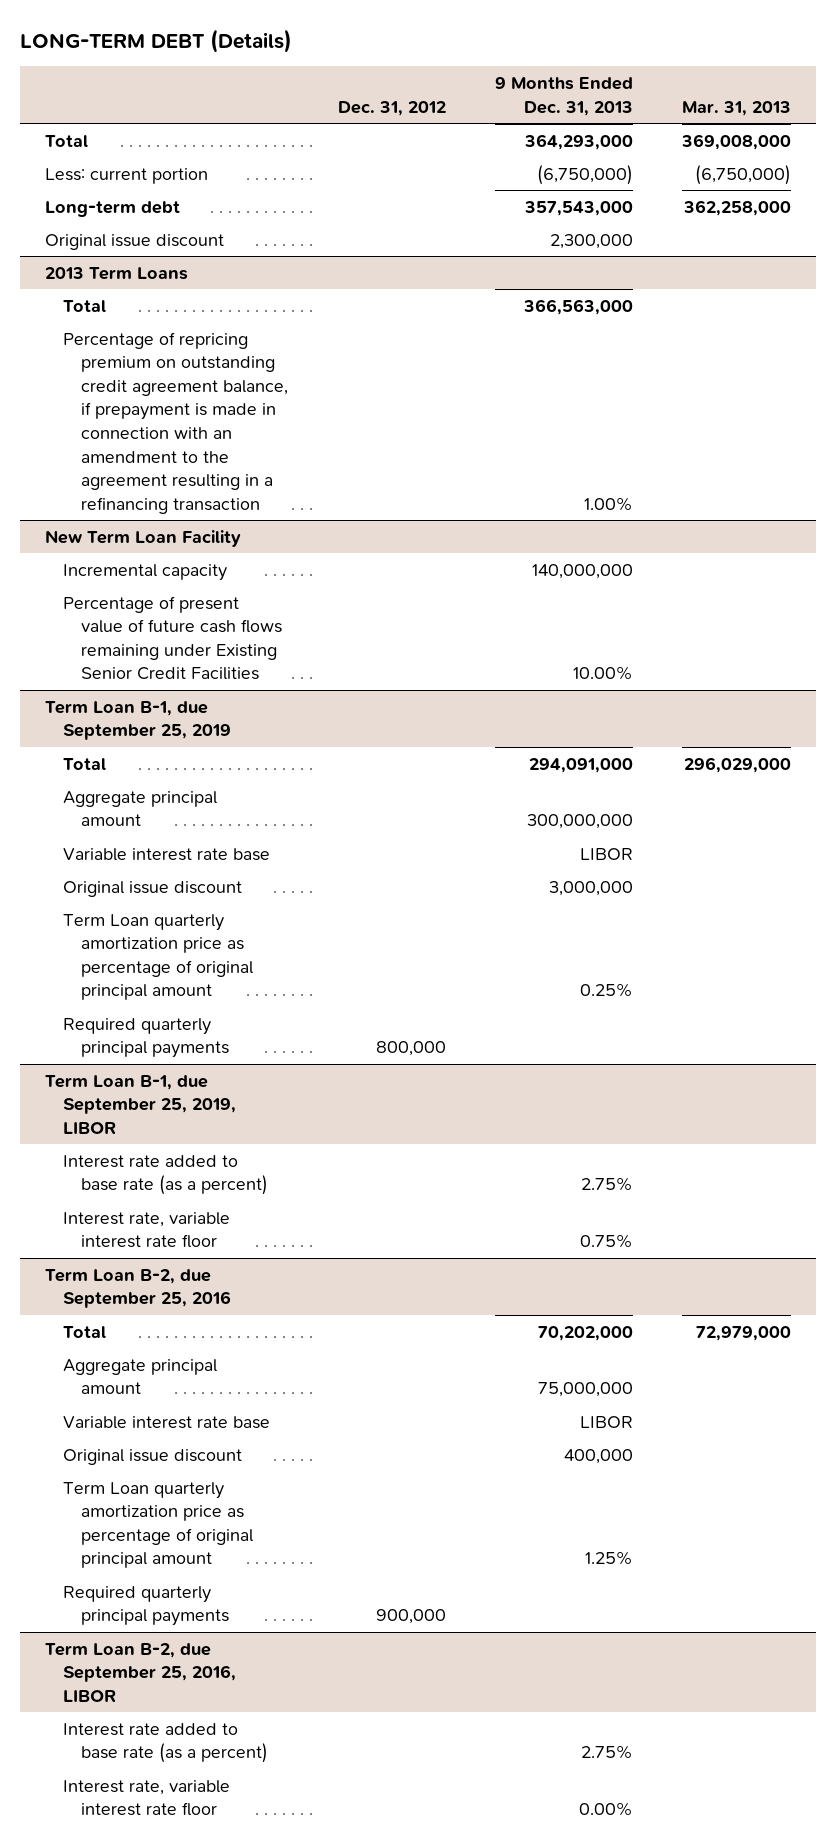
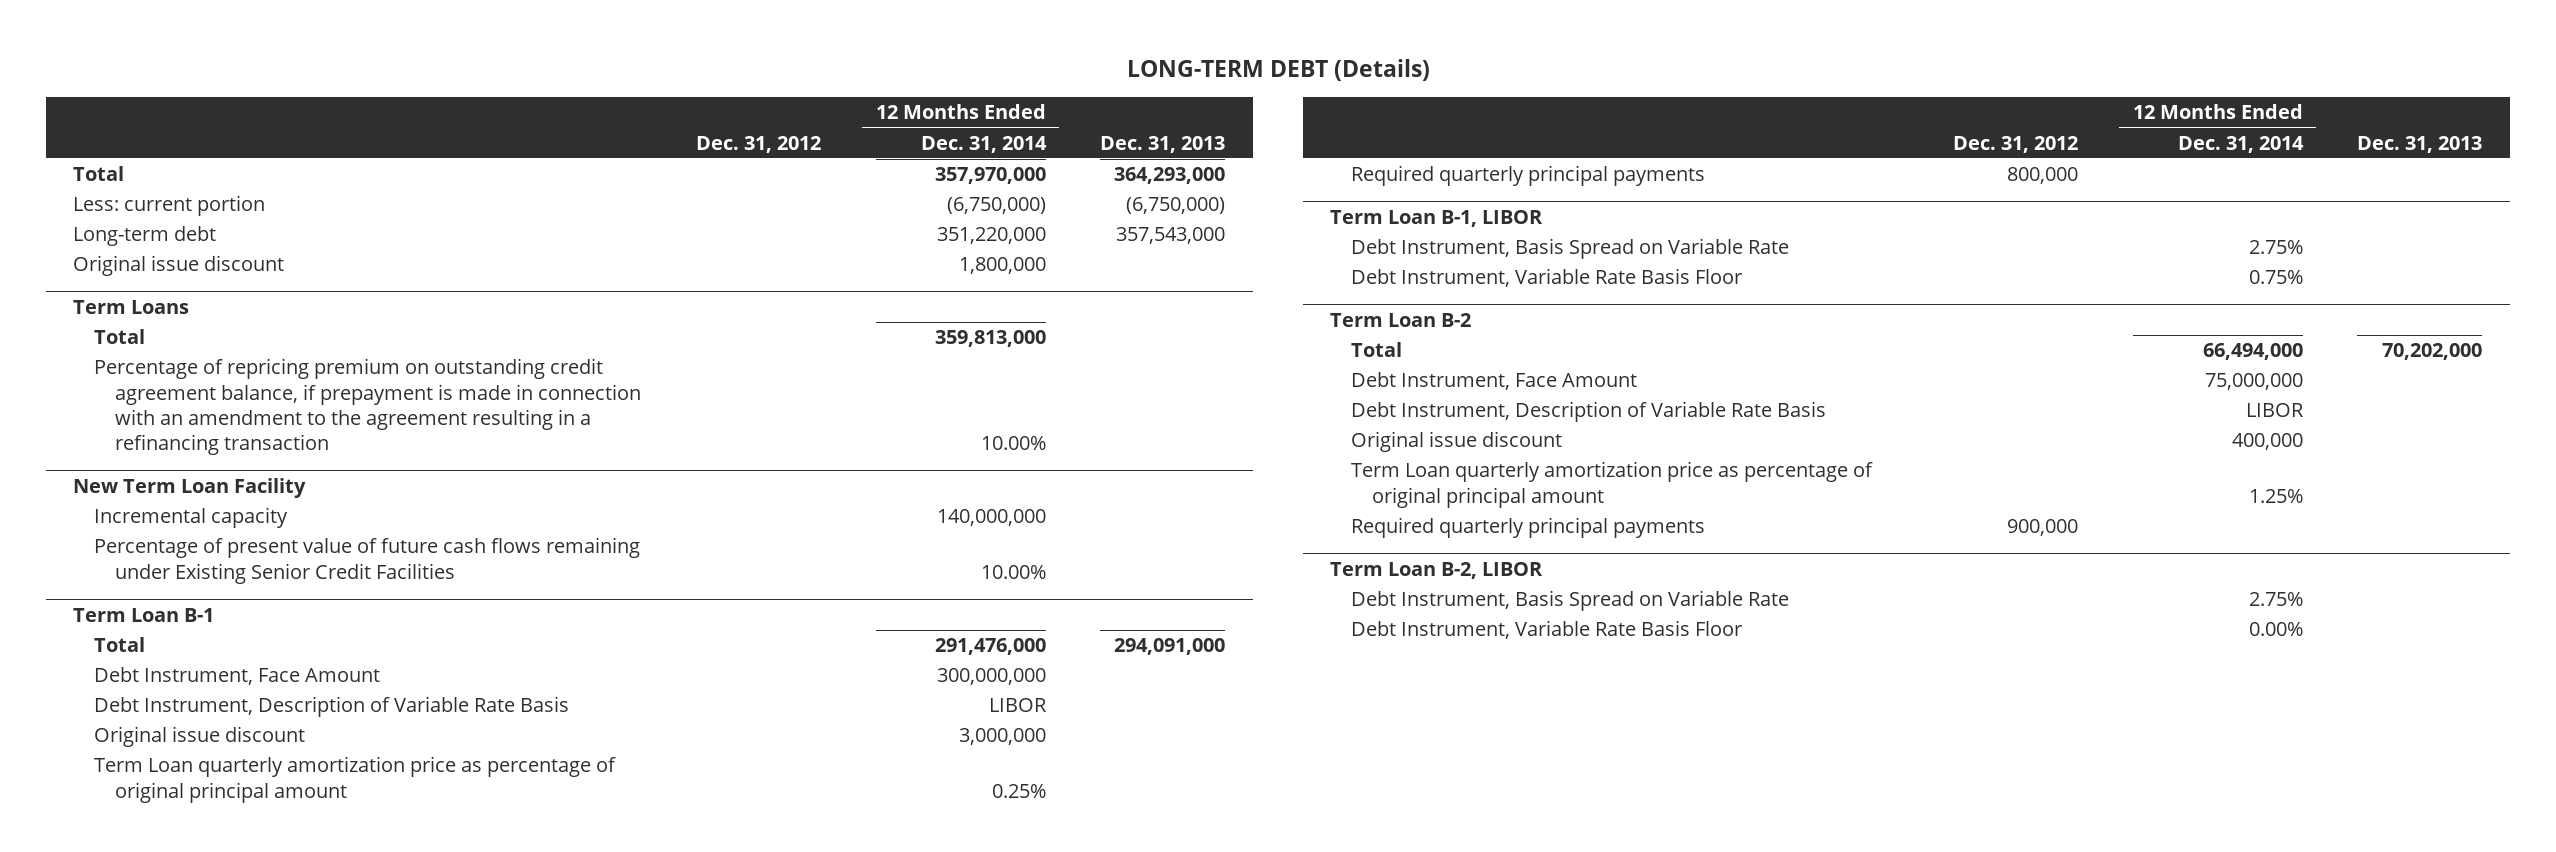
- | Dec. 31, 2012 | 9 Months Ended Dec. 31, 2013 | Mar. 31, 2013
+ | Dec. 31, 2012 | 12 Months Ended Dec. 31, 2014 | Dec. 31, 2013
- 2013 Term Loans
+ Term Loans
- Term Loan B-1, due September 25, 2019
+ Term Loan B-1
- Aggregate principal amount | | 300,000,000 |
- Variable interest rate base | | LIBOR |
+ Debt Instrument, Face Amount | | 300,000,000 |
+ Debt Instrument, Description of Variable Rate Basis | | LIBOR |
- Term Loan B-1, due September 25, 2019, LIBOR
- Interest rate added to base rate (as a percent) | | 2.75% |
- Interest rate, variable interest rate floor | | 0.75% |
- Term Loan B-2, due September 25, 2016
+ Term Loan B-1, LIBOR
+ Debt Instrument, Basis Spread on Variable Rate | | 2.75% |
+ Debt Instrument, Variable Rate Basis Floor | | 0.75% |
+ Term Loan B-2
- Aggregate principal amount | | 75,000,000 |
- Variable interest rate base | | LIBOR |
+ Debt Instrument, Face Amount | | 75,000,000 |
+ Debt Instrument, Description of Variable Rate Basis | | LIBOR |
- Term Loan B-2, due September 25, 2016, LIBOR
- Interest rate added to base rate (as a percent) | | 2.75% |
- Interest rate, variable interest rate floor | | 0.00% |
+ Term Loan B-2, LIBOR
+ Debt Instrument, Basis Spread on Variable Rate | | 2.75% |
+ Debt Instrument, Variable Rate Basis Floor | | 0.00% |

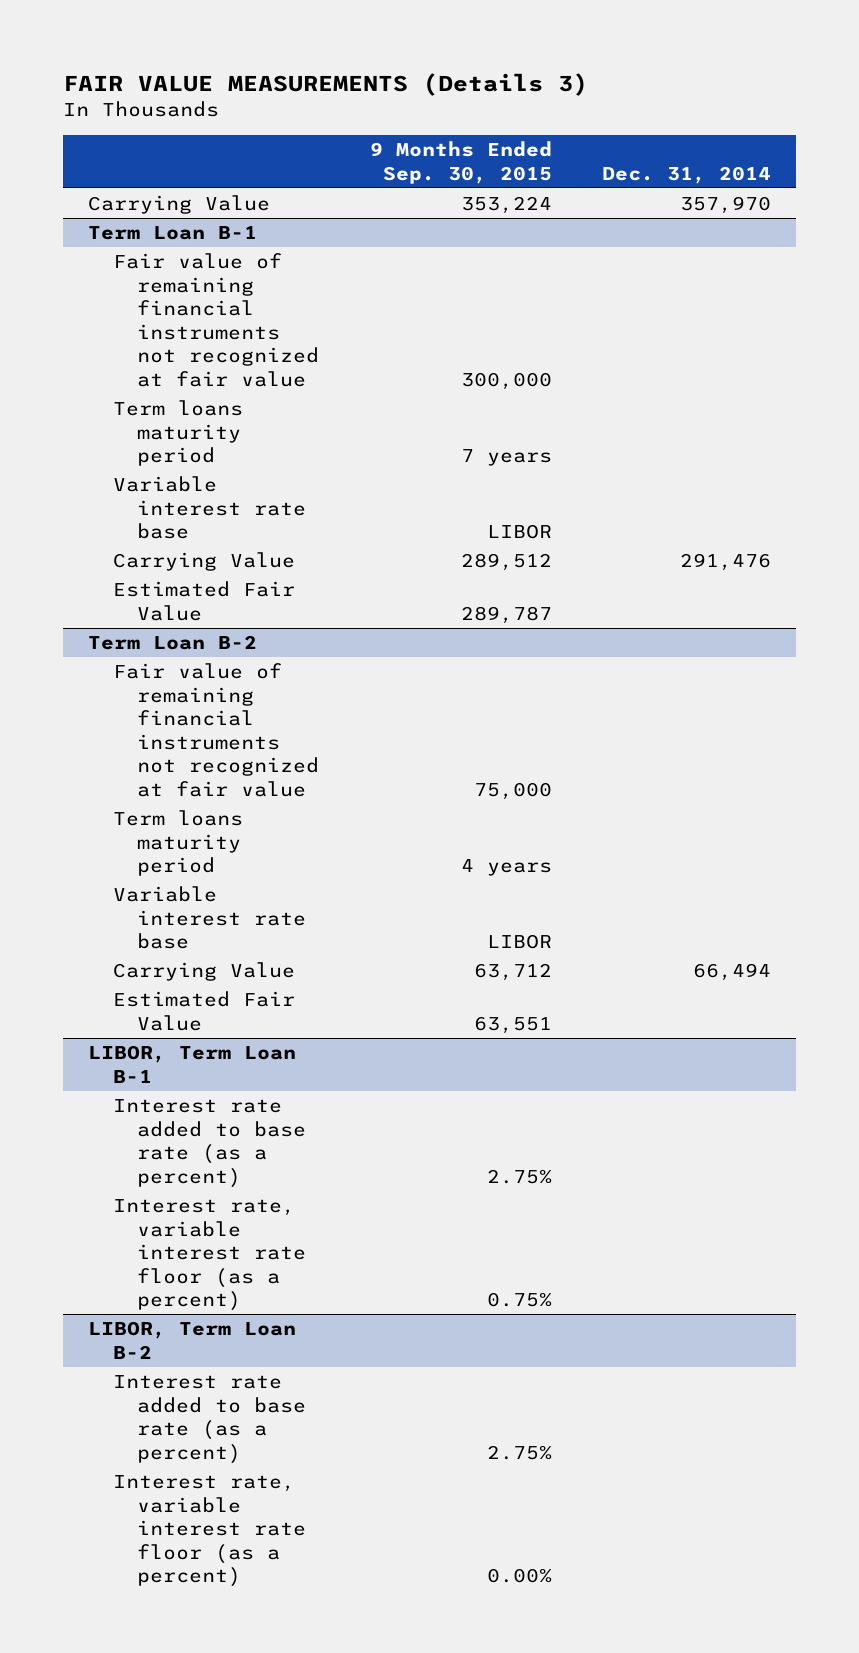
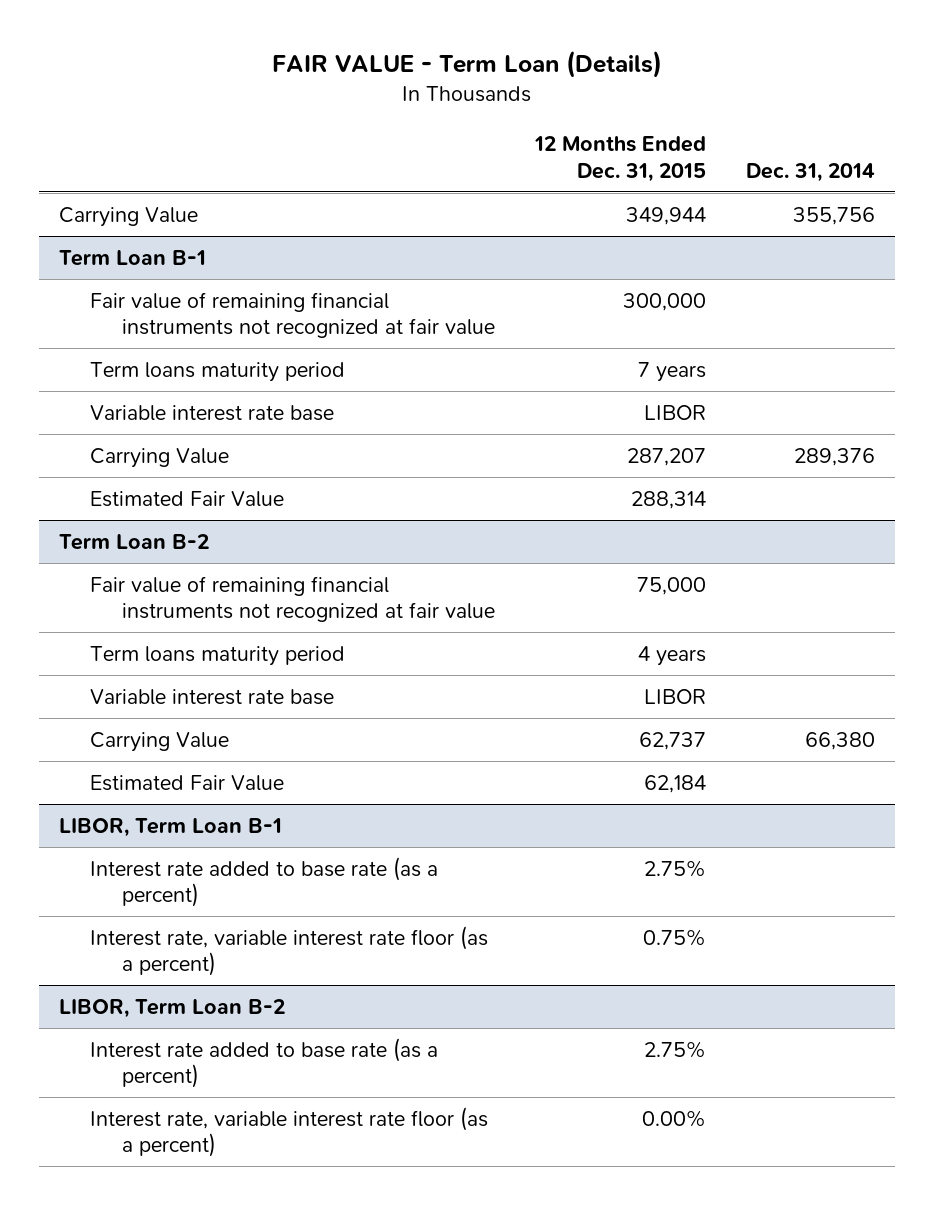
- FAIR VALUE MEASUREMENTS (Details 3)
+ FAIR VALUE - Term Loan (Details)
- | 9 Months Ended Sep. 30, 2015 | Dec. 31, 2014
+ | 12 Months Ended Dec. 31, 2015 | Dec. 31, 2014
- Carrying Value | 353,224 | 357,970
+ Carrying Value | 349,944 | 355,756
@ Term Loan B-1
- Carrying Value | 289,512 | 291,476
+ Carrying Value | 287,207 | 289,376
@ Term Loan B-2
- Carrying Value | 63,712 | 66,494
+ Carrying Value | 62,737 | 66,380

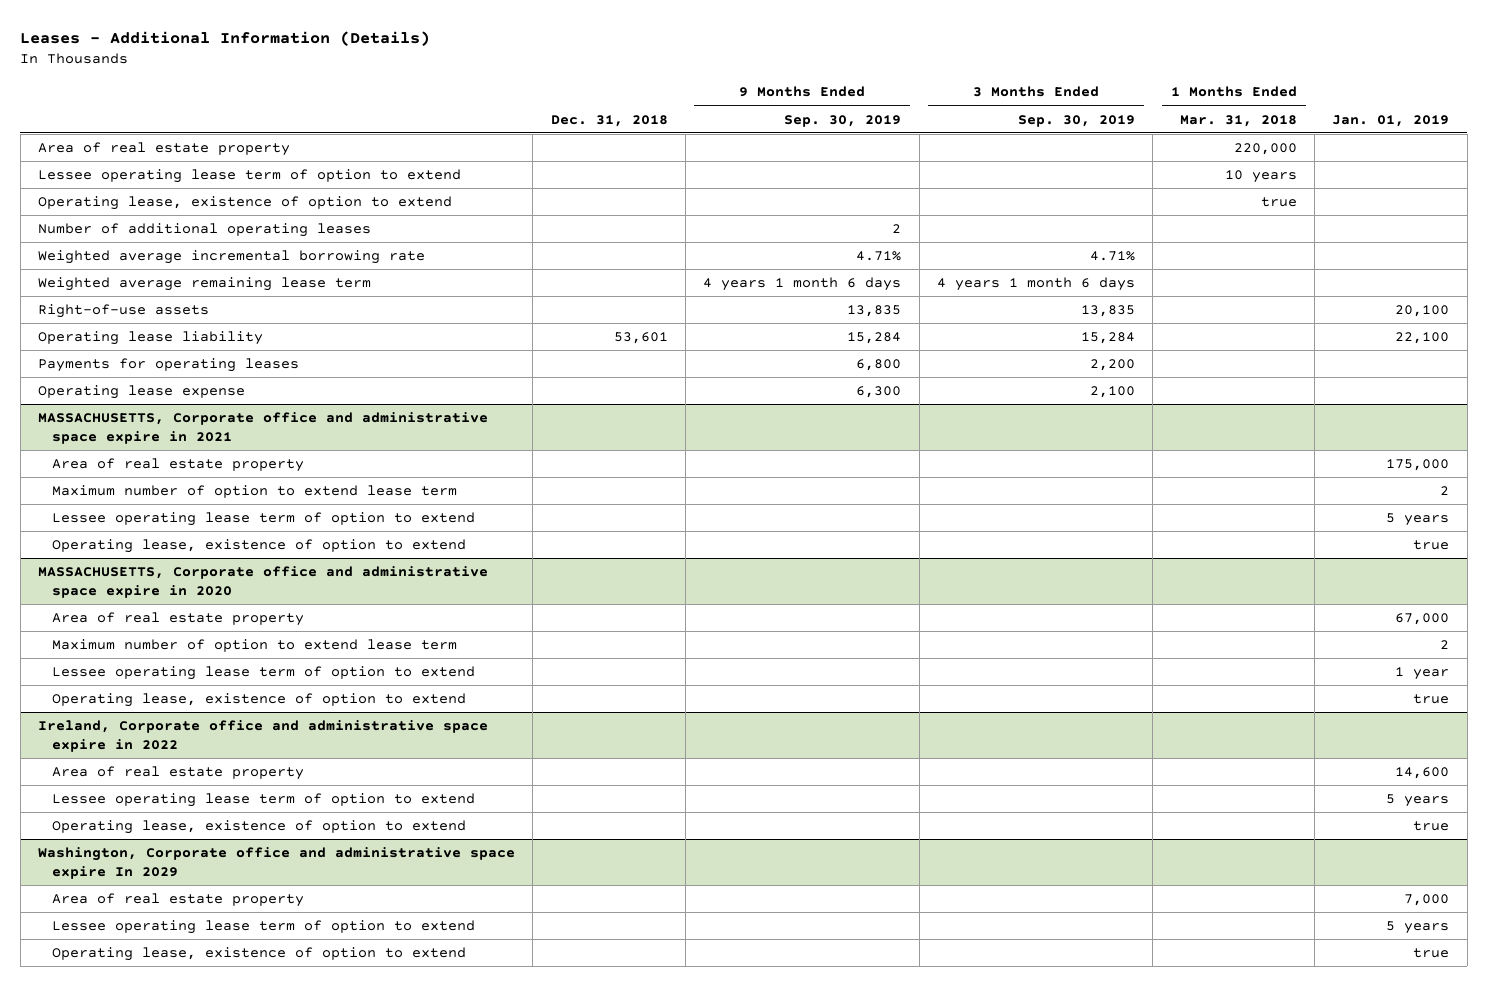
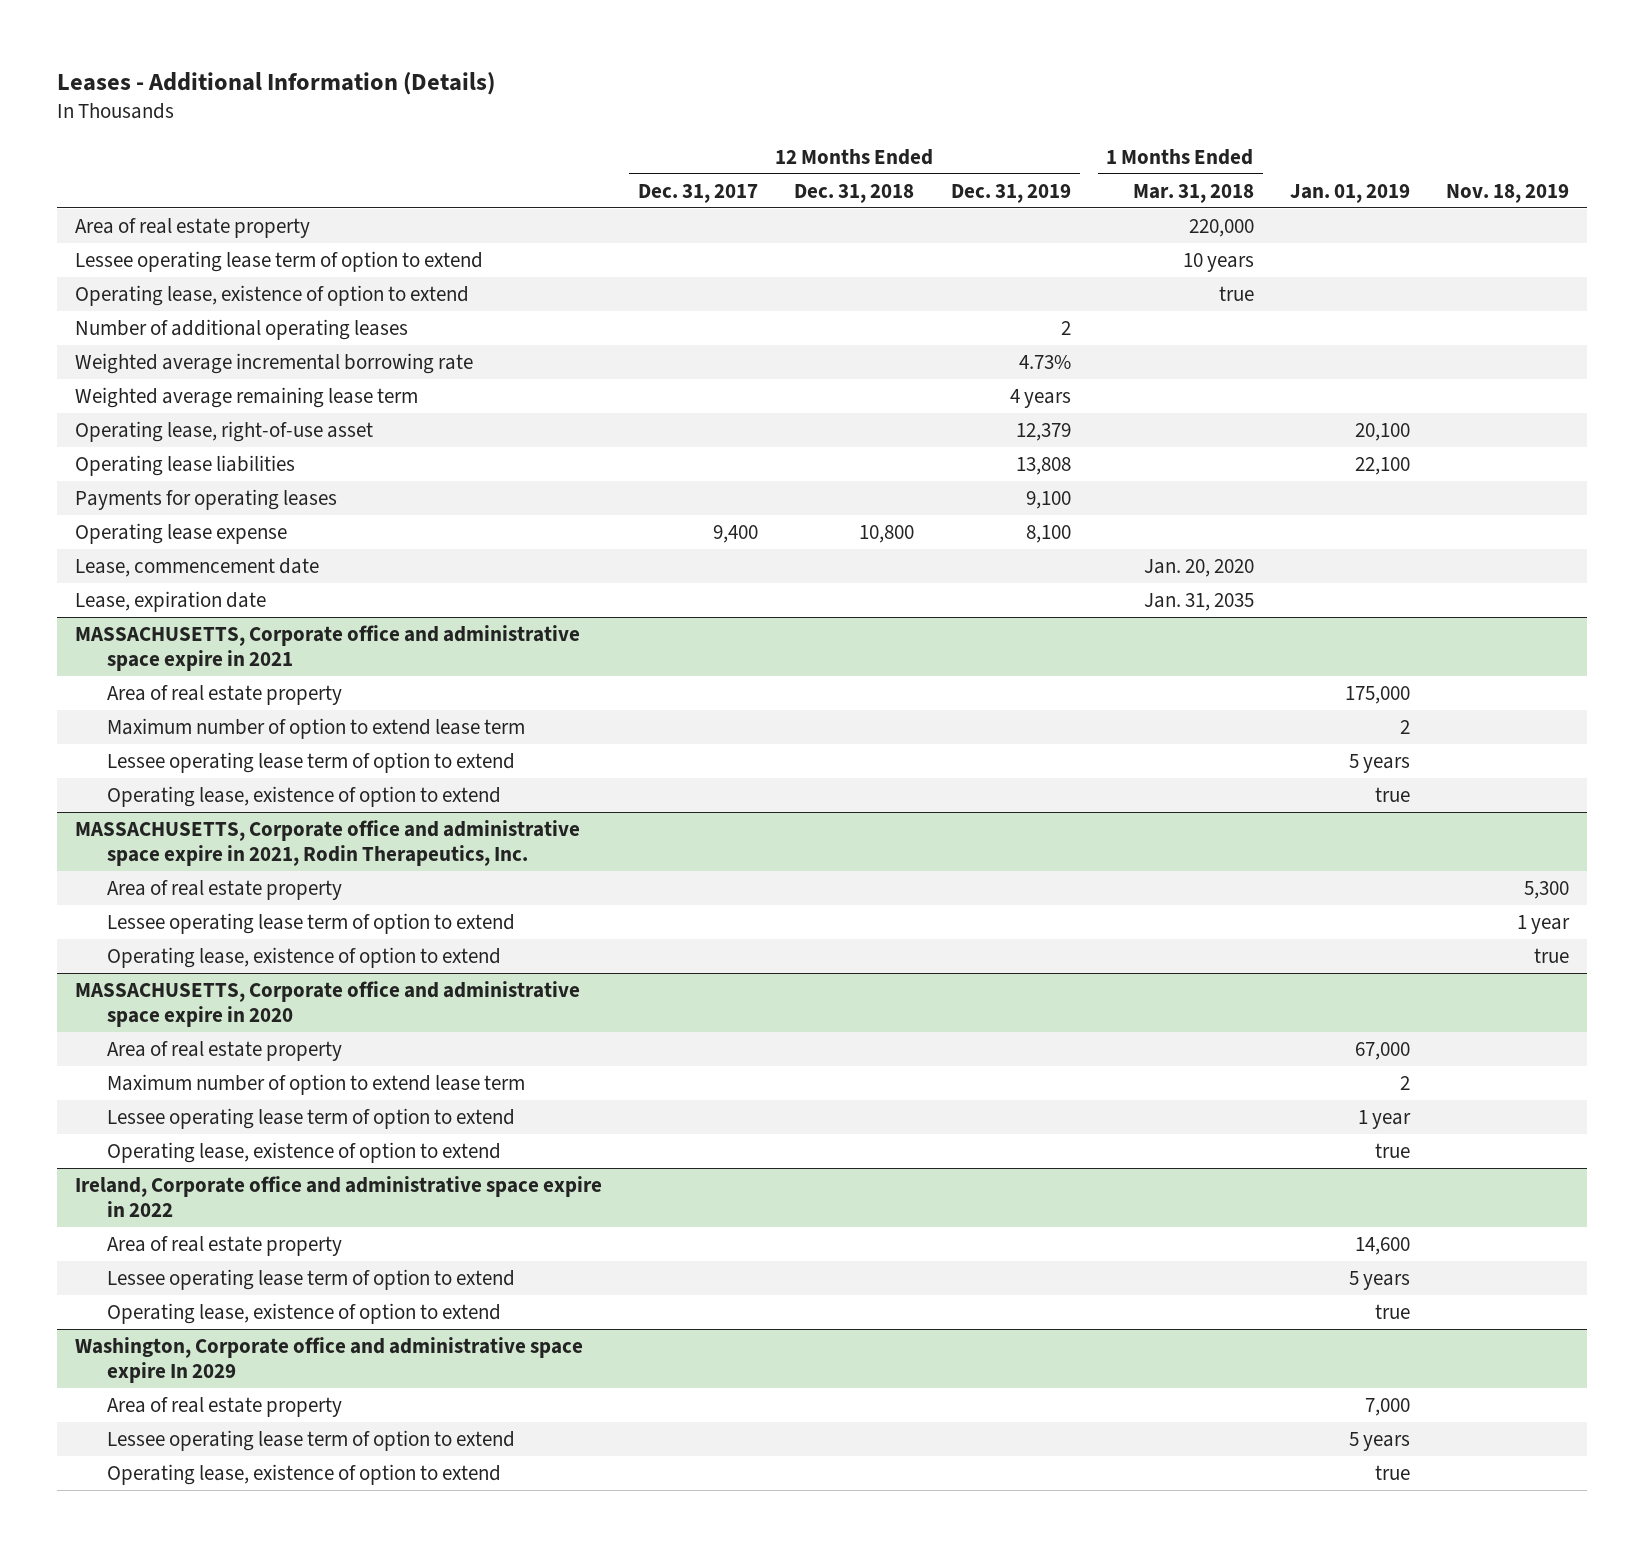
- | Dec. 31, 2018 | 9 Months Ended Sep. 30, 2019 | 3 Months Ended Sep. 30, 2019 | 1 Months Ended Mar. 31, 2018 | Jan. 01, 2019
+ | 12 Months Ended Dec. 31, 2017 | 12 Months Ended Dec. 31, 2018 | 12 Months Ended Dec. 31, 2019 | 1 Months Ended Mar. 31, 2018 | Jan. 01, 2019 | Nov. 18, 2019
- Right-of-use assets | | 13,835 | 13,835 | | 20,100
- Operating lease liability | 53,601 | 15,284 | 15,284 | | 22,100
+ Operating lease, right-of-use asset | | | 12,379 | | 20,100 |
+ Operating lease liabilities | | | 13,808 | | 22,100 |
+ Lease, commencement date | | | | Jan. 20, 2020 | |
+ Lease, expiration date | | | | Jan. 31, 2035 | |
+ MASSACHUSETTS, Corporate office and administrative space expire in 2021, Rodin Therapeutics, Inc.
+ Area of real estate property | | | | | | 5,300
+ Lessee operating lease term of option to extend | | | | | | 1 year
+ Operating lease, existence of option to extend | | | | | | true

